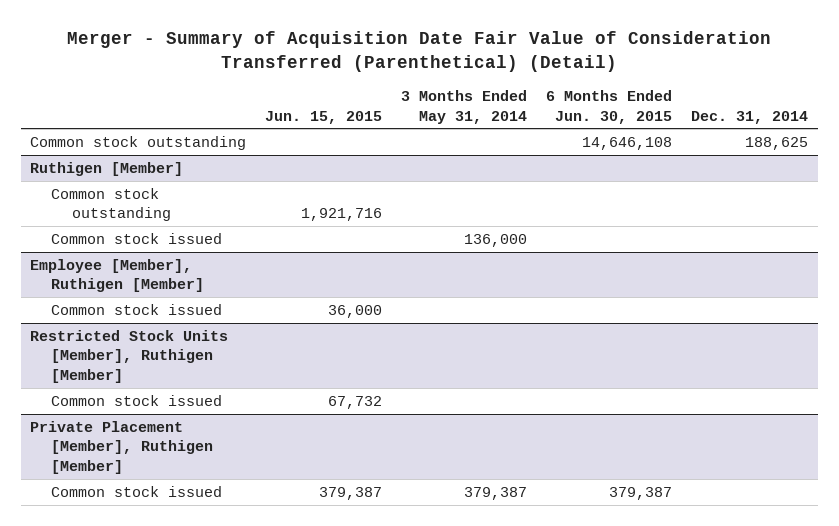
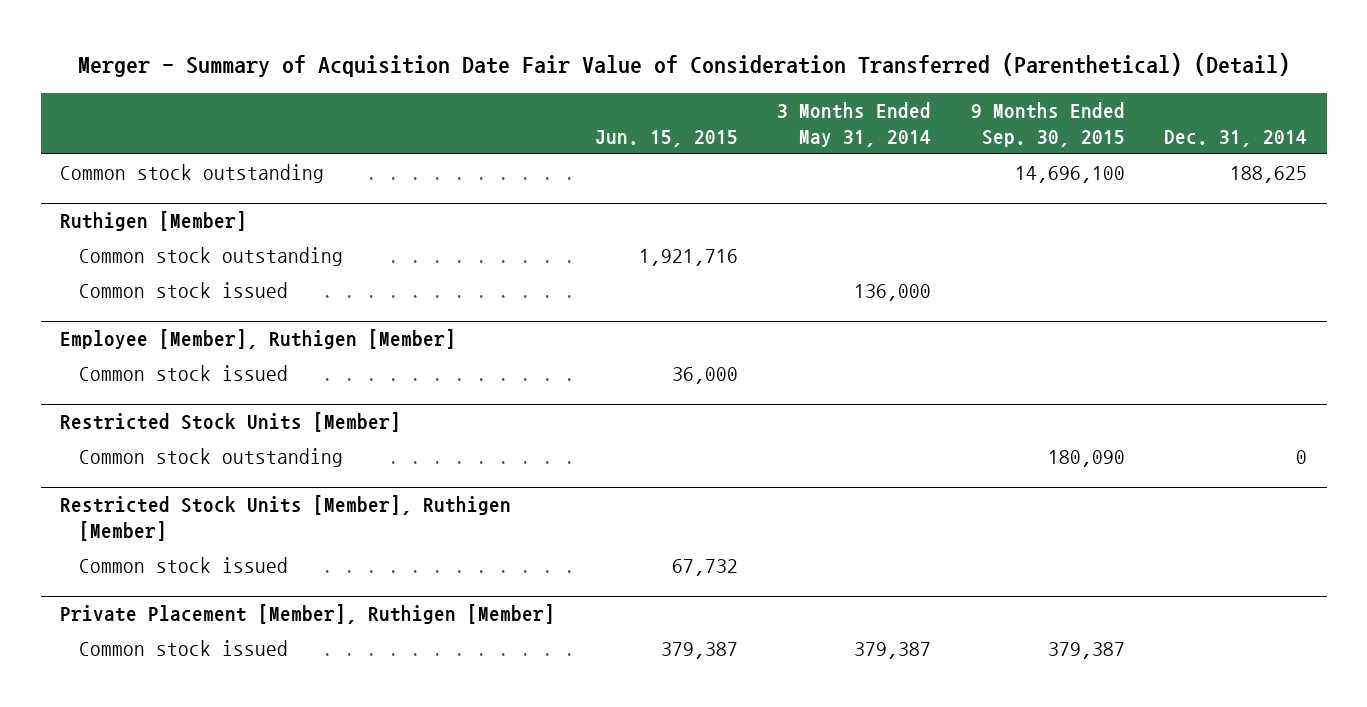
- | Jun. 15, 2015 | 3 Months Ended May 31, 2014 | 6 Months Ended Jun. 30, 2015 | Dec. 31, 2014
+ | Jun. 15, 2015 | 3 Months Ended May 31, 2014 | 9 Months Ended Sep. 30, 2015 | Dec. 31, 2014
+ Restricted Stock Units [Member]
+ Common stock outstanding | | | 180,090 | 0

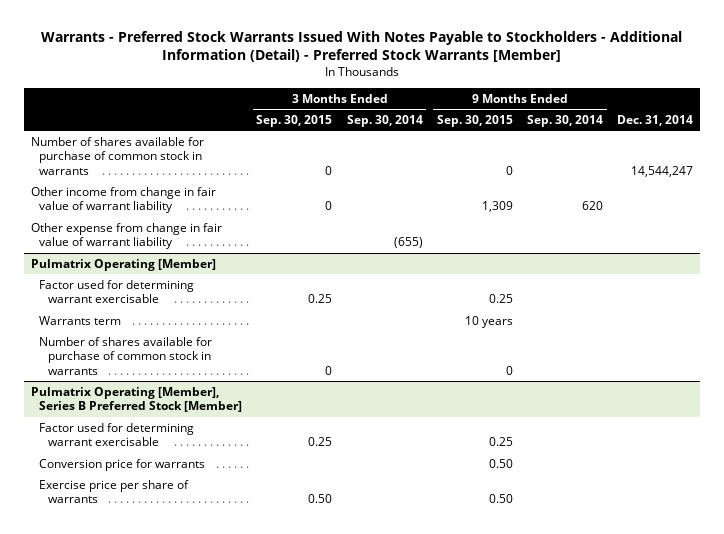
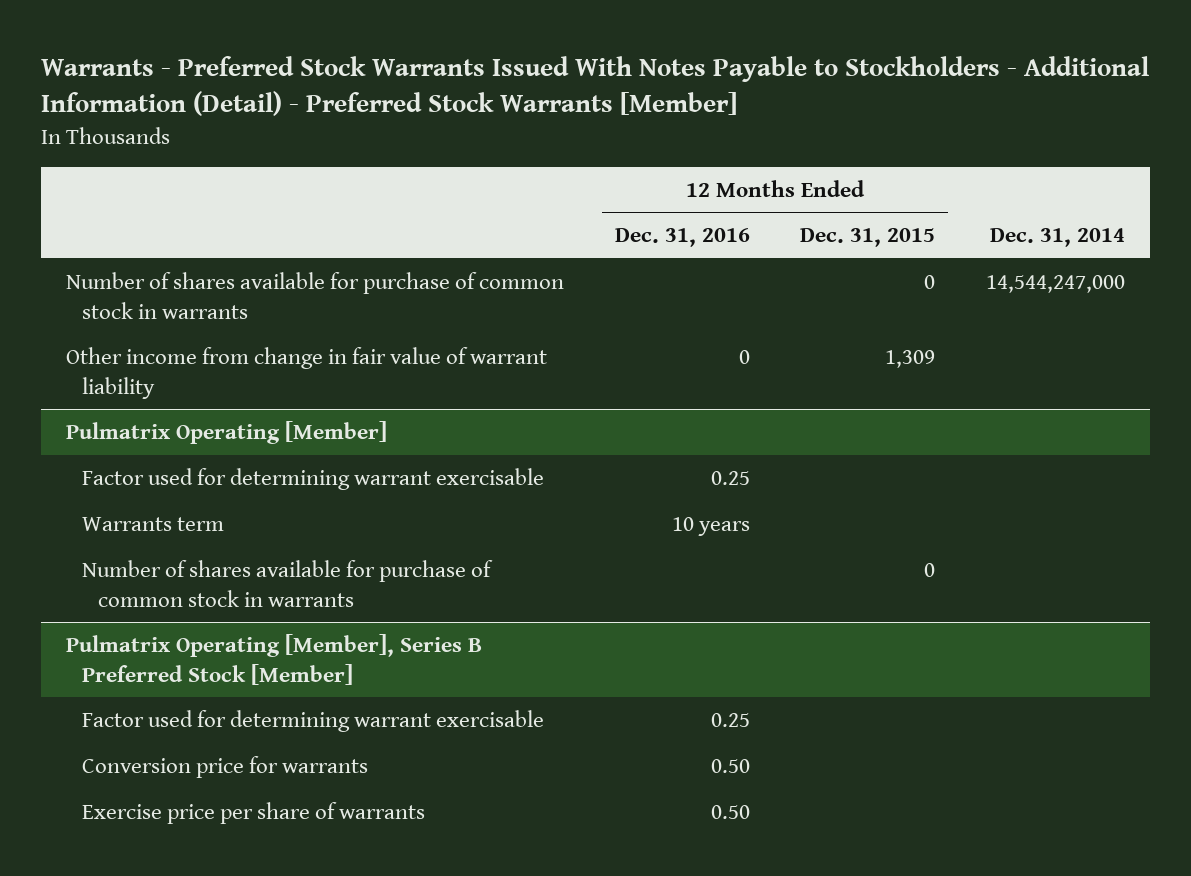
- | 3 Months Ended Sep. 30, 2015 | 3 Months Ended Sep. 30, 2014 | 9 Months Ended Sep. 30, 2015 | 9 Months Ended Sep. 30, 2014 | Dec. 31, 2014
+ | 12 Months Ended Dec. 31, 2016 | 12 Months Ended Dec. 31, 2015 | Dec. 31, 2014
- Number of shares available for purchase of common stock in warrants | 0 | | 0 | | 14,544,247
+ Number of shares available for purchase of common stock in warrants | | 0 | 14,544,247,000
- Other expense from change in fair value of warrant liability | | (655) | | |

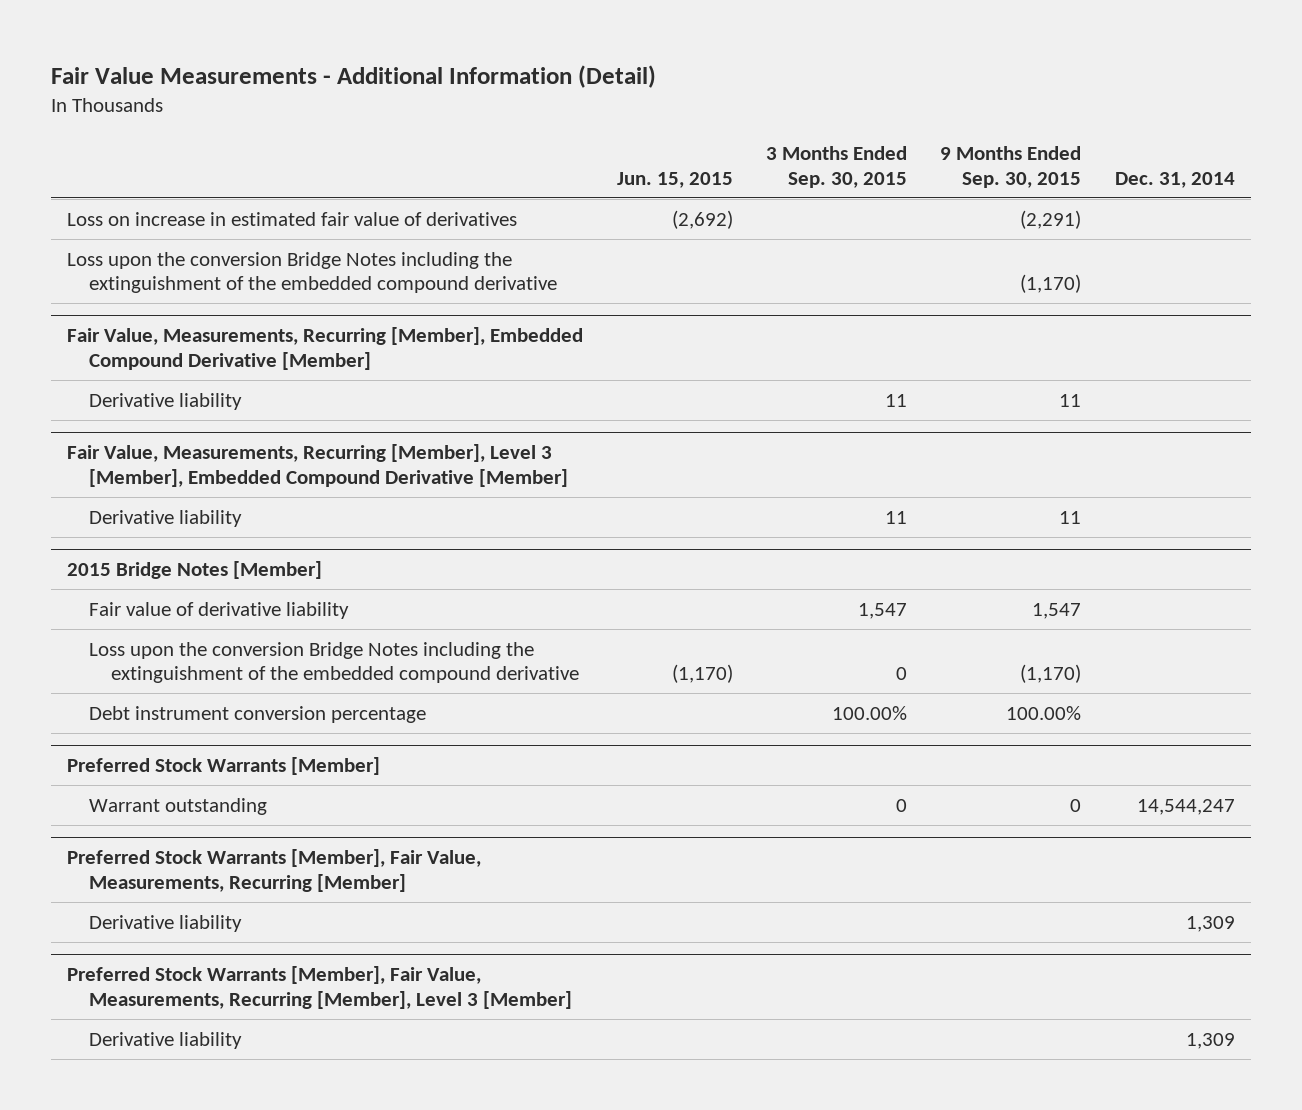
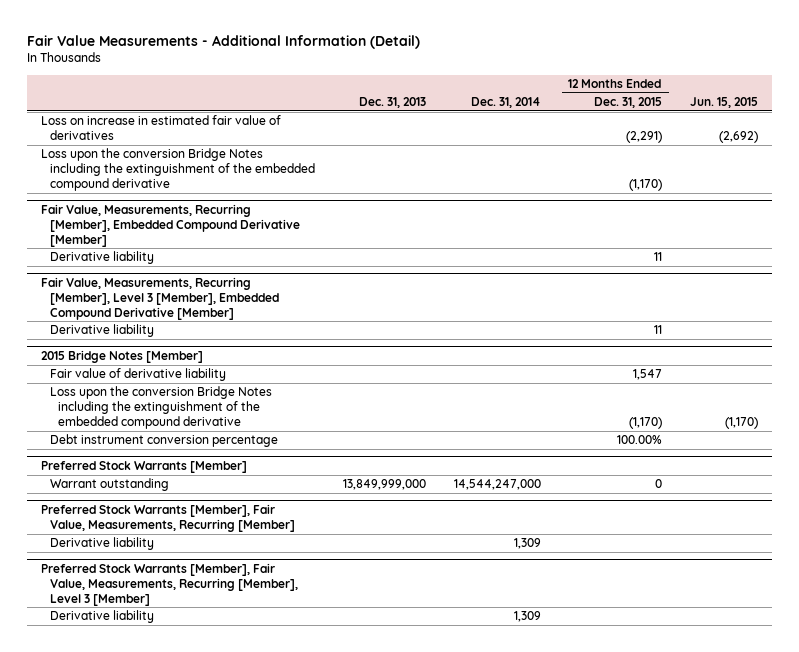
- | Jun. 15, 2015 | 3 Months Ended Sep. 30, 2015 | 9 Months Ended Sep. 30, 2015 | Dec. 31, 2014
+ | Dec. 31, 2013 | Dec. 31, 2014 | 12 Months Ended Dec. 31, 2015 | Jun. 15, 2015
@ Preferred Stock Warrants [Member]
- Warrant outstanding | | 0 | 0 | 14,544,247
+ Warrant outstanding | 13,849,999,000 | 14,544,247,000 | 0 |

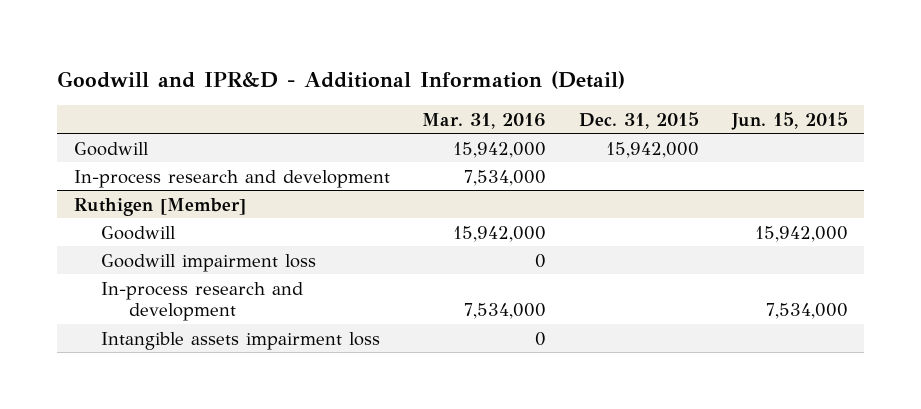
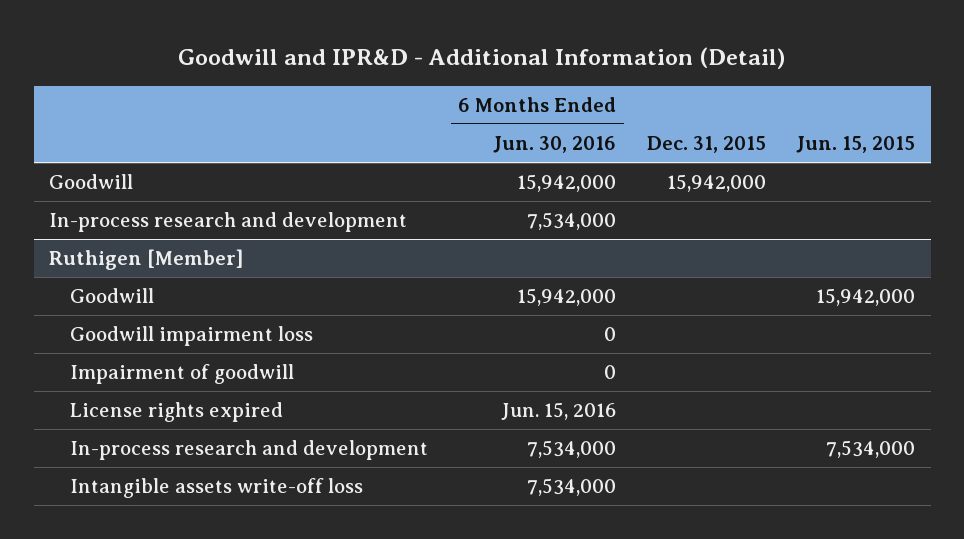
- | Mar. 31, 2016 | Dec. 31, 2015 | Jun. 15, 2015
+ | 6 Months Ended Jun. 30, 2016 | Dec. 31, 2015 | Jun. 15, 2015
@ Ruthigen [Member]
+ Impairment of goodwill | 0 | |
+ License rights expired | Jun. 15, 2016 | |
- Intangible assets impairment loss | 0 | |
+ Intangible assets write-off loss | 7,534,000 | |

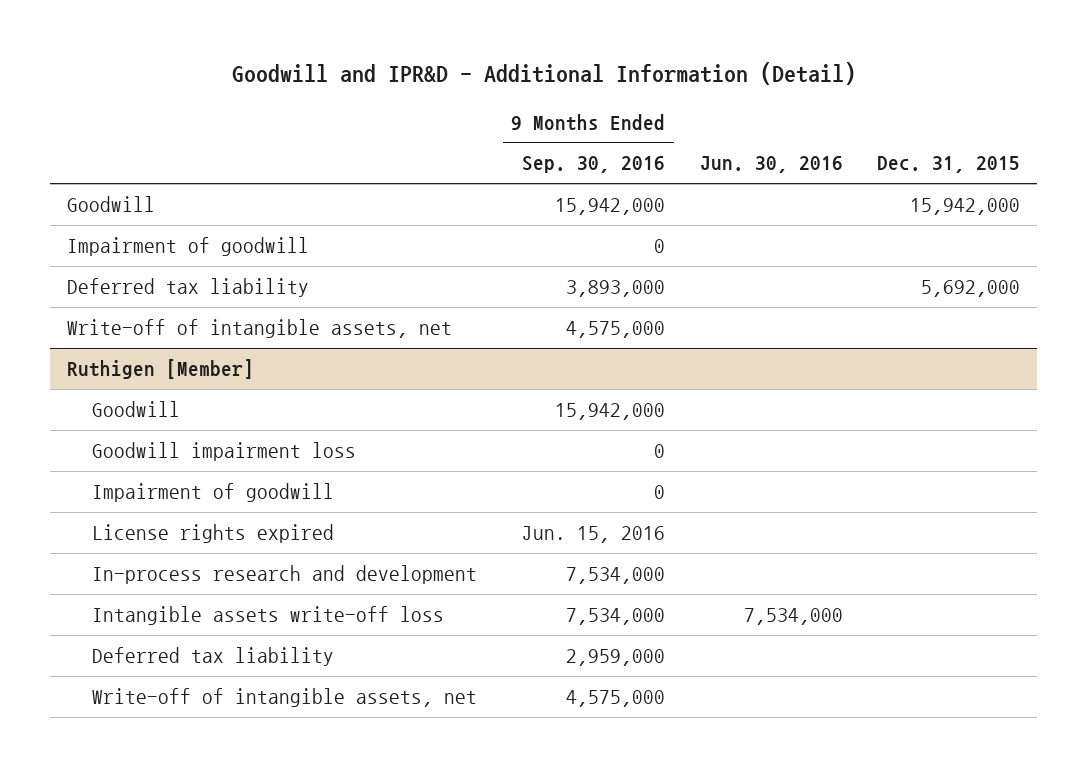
- | 6 Months Ended Jun. 30, 2016 | Dec. 31, 2015 | Jun. 15, 2015
+ | 9 Months Ended Sep. 30, 2016 | Jun. 30, 2016 | Dec. 31, 2015
- In-process research and development | 7,534,000 | |
+ Impairment of goodwill | 0 | |
+ Deferred tax liability | 3,893,000 | | 5,692,000
+ Write-off of intangible assets, net | 4,575,000 | |
@ Ruthigen [Member]
+ Deferred tax liability | 2,959,000 | |
+ Write-off of intangible assets, net | 4,575,000 | |

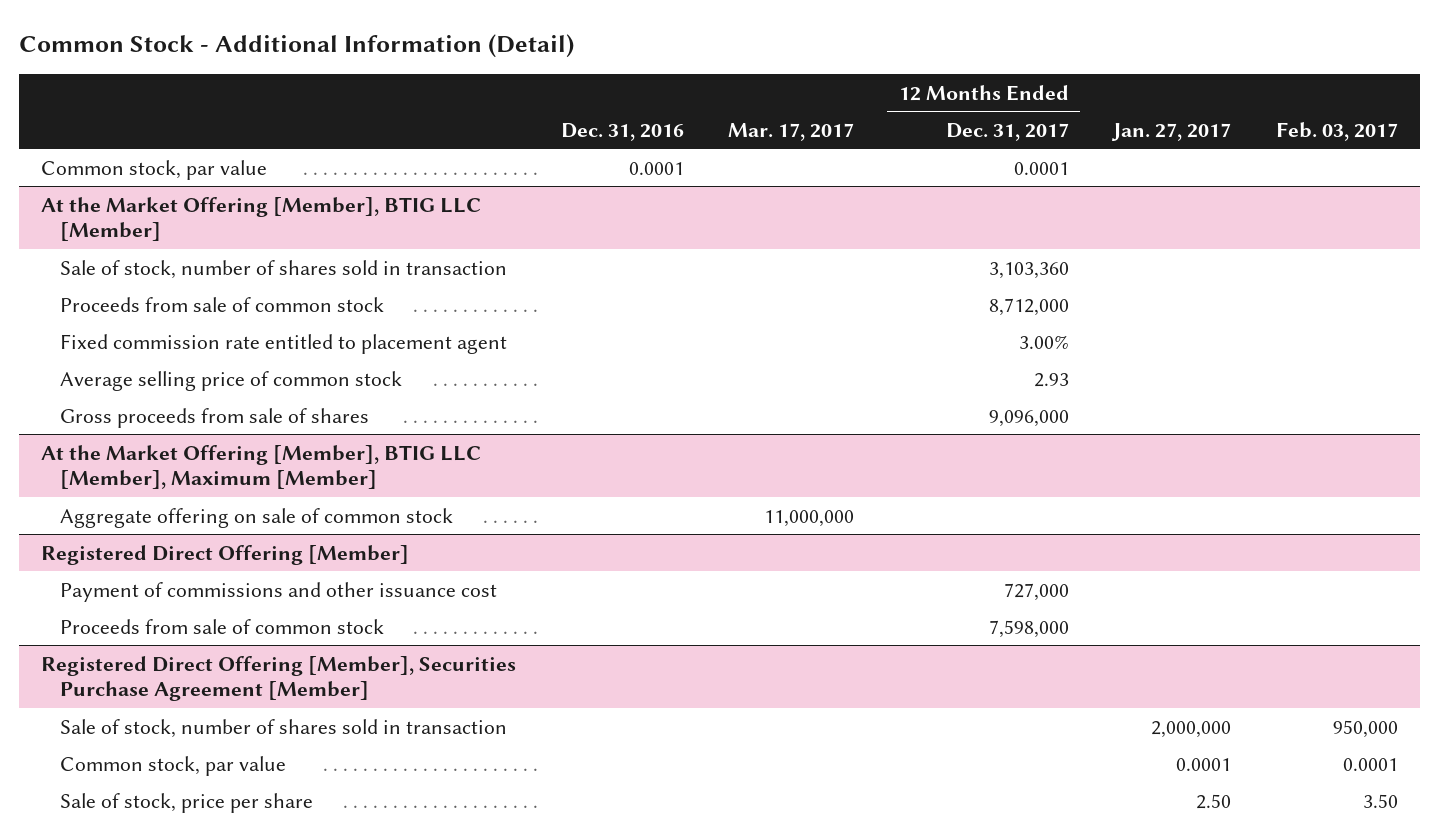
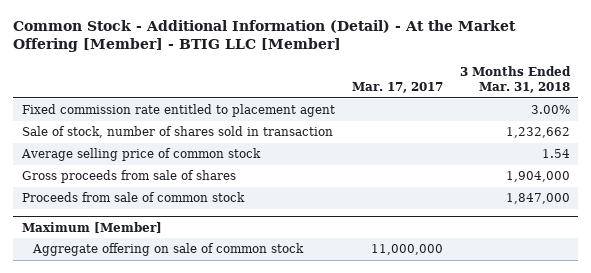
- Common Stock - Additional Information (Detail)
+ Common Stock - Additional Information (Detail) - At the Market Offering [Member] - BTIG LLC [Member]
- | Dec. 31, 2016 | Mar. 17, 2017 | 12 Months Ended Dec. 31, 2017 | Jan. 27, 2017 | Feb. 03, 2017
+ | Mar. 17, 2017 | 3 Months Ended Mar. 31, 2018
- Common stock, par value | 0.0001 | | 0.0001 | |
- At the Market Offering [Member], BTIG LLC [Member]
- Sale of stock, number of shares sold in transaction | | | 3,103,360 | |
- Proceeds from sale of common stock | | | 8,712,000 | |
- Fixed commission rate entitled to placement agent | | | 3.00% | |
- Average selling price of common stock | | | 2.93 | |
- Gross proceeds from sale of shares | | | 9,096,000 | |
- At the Market Offering [Member], BTIG LLC [Member], Maximum [Member]
+ Fixed commission rate entitled to placement agent | | 3.00%
+ Sale of stock, number of shares sold in transaction | | 1,232,662
+ Average selling price of common stock | | 1.54
+ Gross proceeds from sale of shares | | 1,904,000
+ Proceeds from sale of common stock | | 1,847,000
+ Maximum [Member]
- Registered Direct Offering [Member]
- Payment of commissions and other issuance cost | | | 727,000 | |
- Proceeds from sale of common stock | | | 7,598,000 | |
- Registered Direct Offering [Member], Securities Purchase Agreement [Member]
- Sale of stock, number of shares sold in transaction | | | | 2,000,000 | 950,000
- Common stock, par value | | | | 0.0001 | 0.0001
- Sale of stock, price per share | | | | 2.50 | 3.50

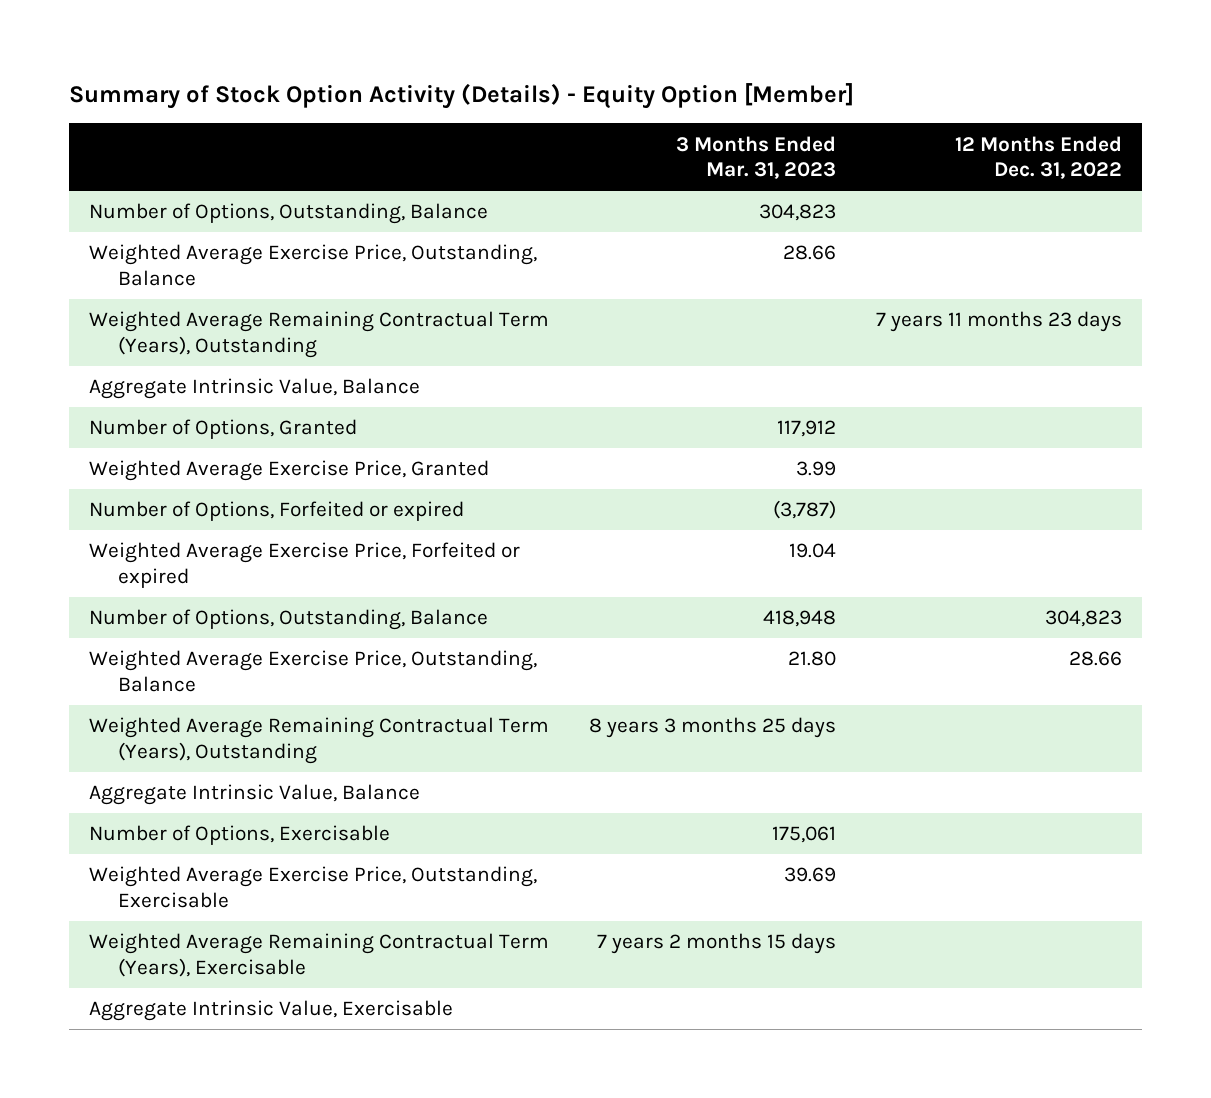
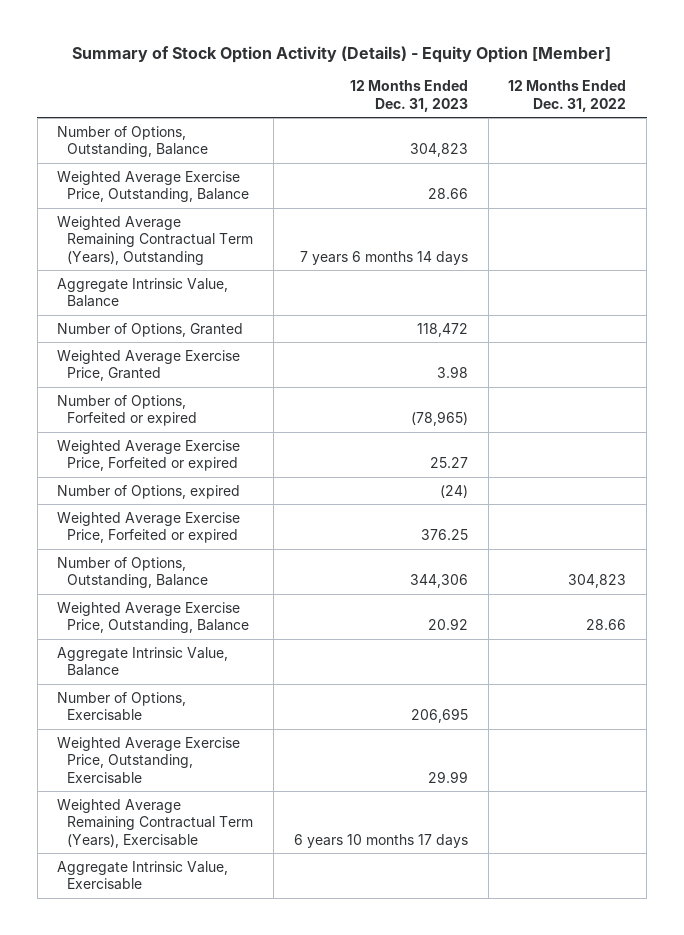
- | 3 Months Ended Mar. 31, 2023 | 12 Months Ended Dec. 31, 2022
+ | 12 Months Ended Dec. 31, 2023 | 12 Months Ended Dec. 31, 2022
- Weighted Average Remaining Contractual Term (Years), Outstanding | | 7 years 11 months 23 days
moved up: Weighted Average Remaining Contractual Term (Years), Outstanding | 7 years 6 months 14 days |
+ Number of Options, expired | (24) |
+ Weighted Average Exercise Price, Forfeited or expired | 376.25 |

